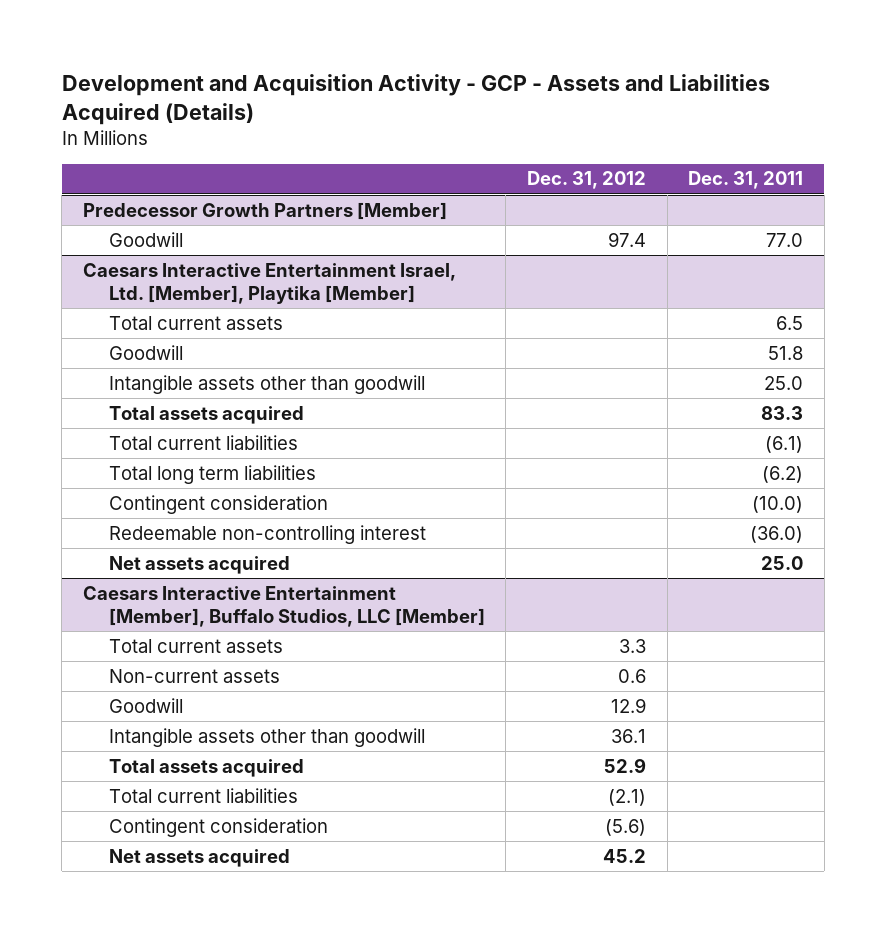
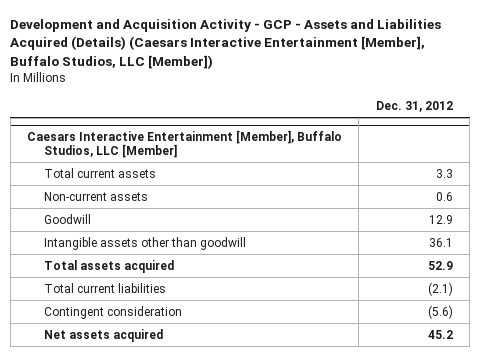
- Development and Acquisition Activity - GCP - Assets and Liabilities Acquired (Details)
+ Development and Acquisition Activity - GCP - Assets and Liabilities Acquired (Details) (Caesars Interactive Entertainment [Member], Buffalo Studios, LLC [Member])
- | Dec. 31, 2012 | Dec. 31, 2011
+ | Dec. 31, 2012
- Predecessor Growth Partners [Member]
- Goodwill | 97.4 | 77.0
- Caesars Interactive Entertainment Israel, Ltd. [Member], Playtika [Member]
- Total current assets | | 6.5
- Goodwill | | 51.8
- Intangible assets other than goodwill | | 25.0
- Total assets acquired | | 83.3
- Total current liabilities | | (6.1)
- Total long term liabilities | | (6.2)
- Contingent consideration | | (10.0)
- Redeemable non-controlling interest | | (36.0)
- Net assets acquired | | 25.0

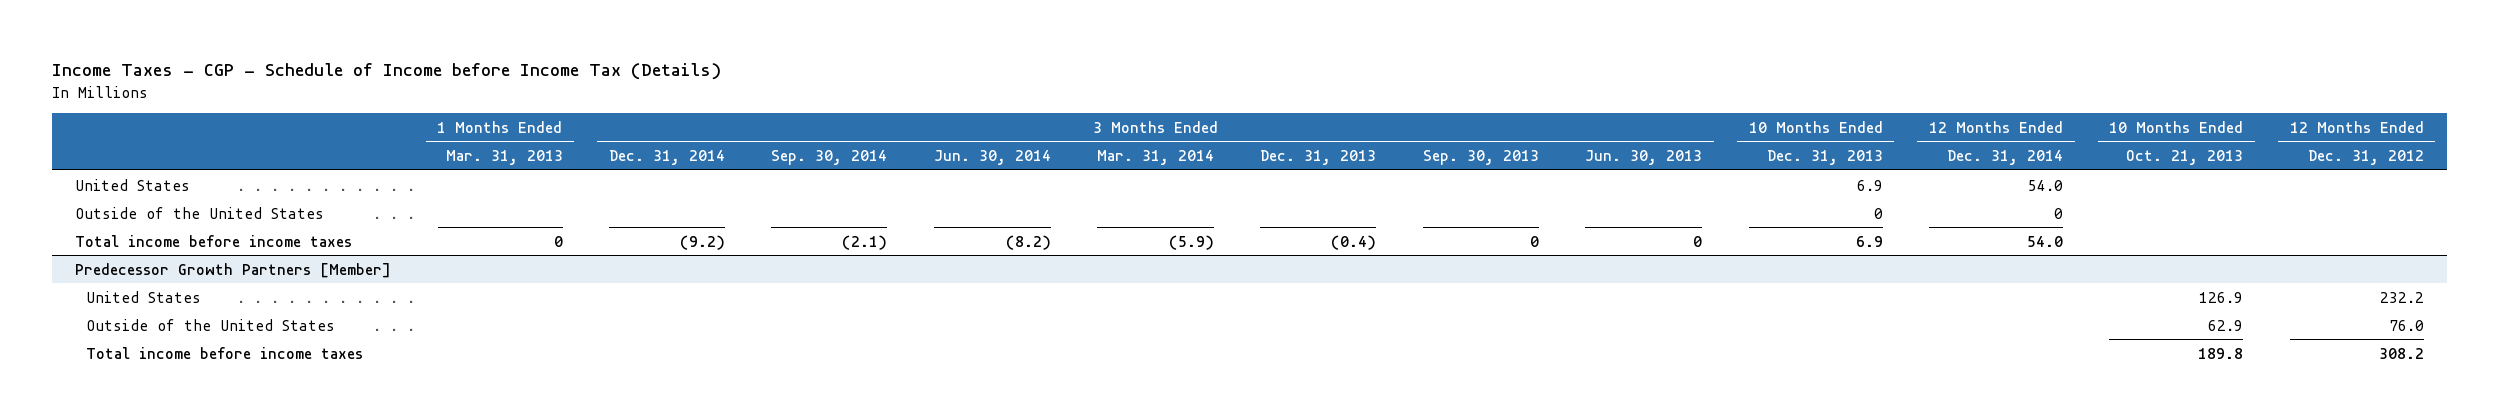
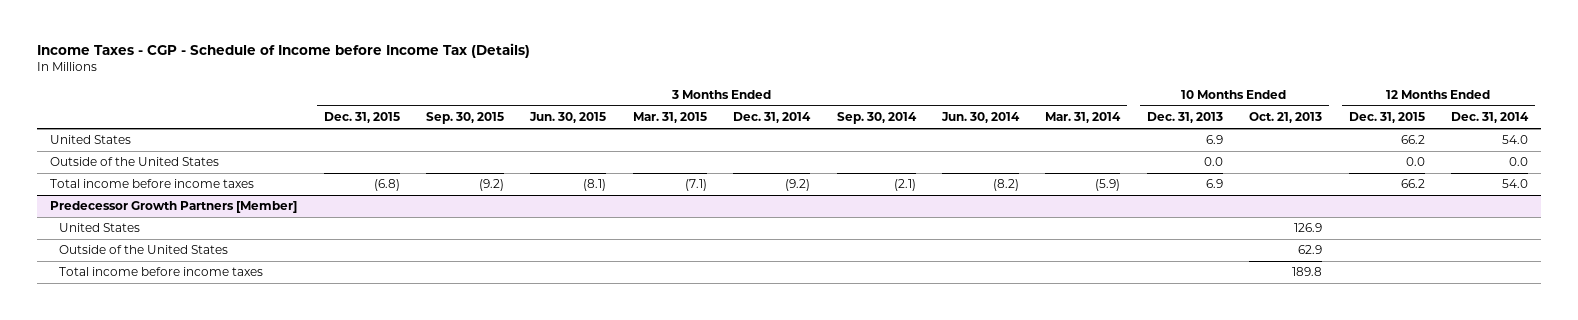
- | 1 Months Ended Mar. 31, 2013 | 3 Months Ended Dec. 31, 2014 | 3 Months Ended Sep. 30, 2014 | 3 Months Ended Jun. 30, 2014 | 3 Months Ended Mar. 31, 2014 | 3 Months Ended Dec. 31, 2013 | 3 Months Ended Sep. 30, 2013 | 3 Months Ended Jun. 30, 2013 | 10 Months Ended Dec. 31, 2013 | 12 Months Ended Dec. 31, 2014 | 10 Months Ended Oct. 21, 2013 | 12 Months Ended Dec. 31, 2012
+ | 3 Months Ended Dec. 31, 2015 | 3 Months Ended Sep. 30, 2015 | 3 Months Ended Jun. 30, 2015 | 3 Months Ended Mar. 31, 2015 | 3 Months Ended Dec. 31, 2014 | 3 Months Ended Sep. 30, 2014 | 3 Months Ended Jun. 30, 2014 | 3 Months Ended Mar. 31, 2014 | 10 Months Ended Dec. 31, 2013 | 10 Months Ended Oct. 21, 2013 | 12 Months Ended Dec. 31, 2015 | 12 Months Ended Dec. 31, 2014
- Outside of the United States | | | | | | | | | 0 | 0 | |
+ Outside of the United States | | | | | | | | | 0.0 | | 0.0 | 0.0

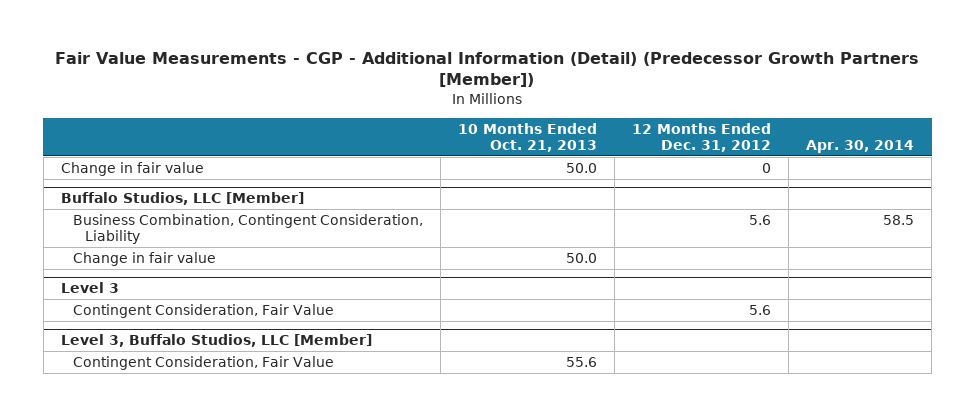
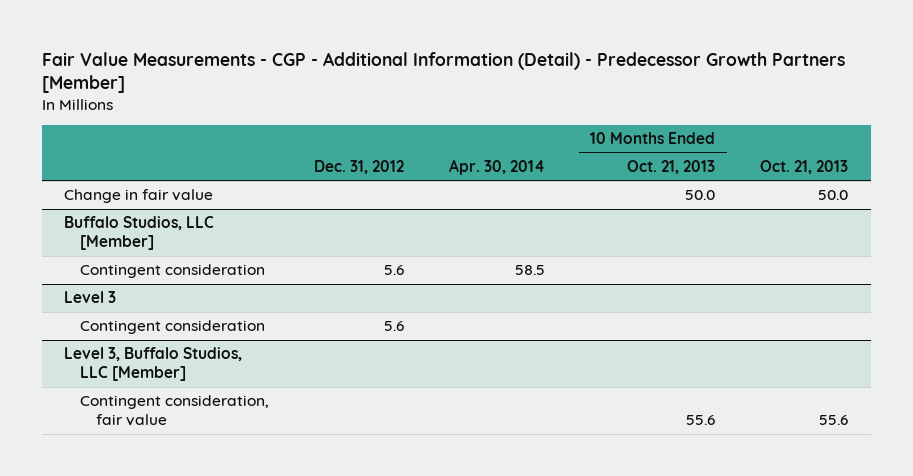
- Fair Value Measurements - CGP - Additional Information (Detail) (Predecessor Growth Partners [Member])
+ Fair Value Measurements - CGP - Additional Information (Detail) - Predecessor Growth Partners [Member]
- | 10 Months Ended Oct. 21, 2013 | 12 Months Ended Dec. 31, 2012 | Apr. 30, 2014
+ | Dec. 31, 2012 | Apr. 30, 2014 | 10 Months Ended Oct. 21, 2013 | Oct. 21, 2013
@ Buffalo Studios, LLC [Member]
- Business Combination, Contingent Consideration, Liability | | 5.6 | 58.5
- Change in fair value | 50.0 | |
+ Contingent consideration | 5.6 | 58.5 | |
@ Level 3
- Contingent Consideration, Fair Value | | 5.6 |
+ Contingent consideration | 5.6 | | |
@ Level 3, Buffalo Studios, LLC [Member]
- Contingent Consideration, Fair Value | 55.6 | |
+ Contingent consideration, fair value | | | 55.6 | 55.6

